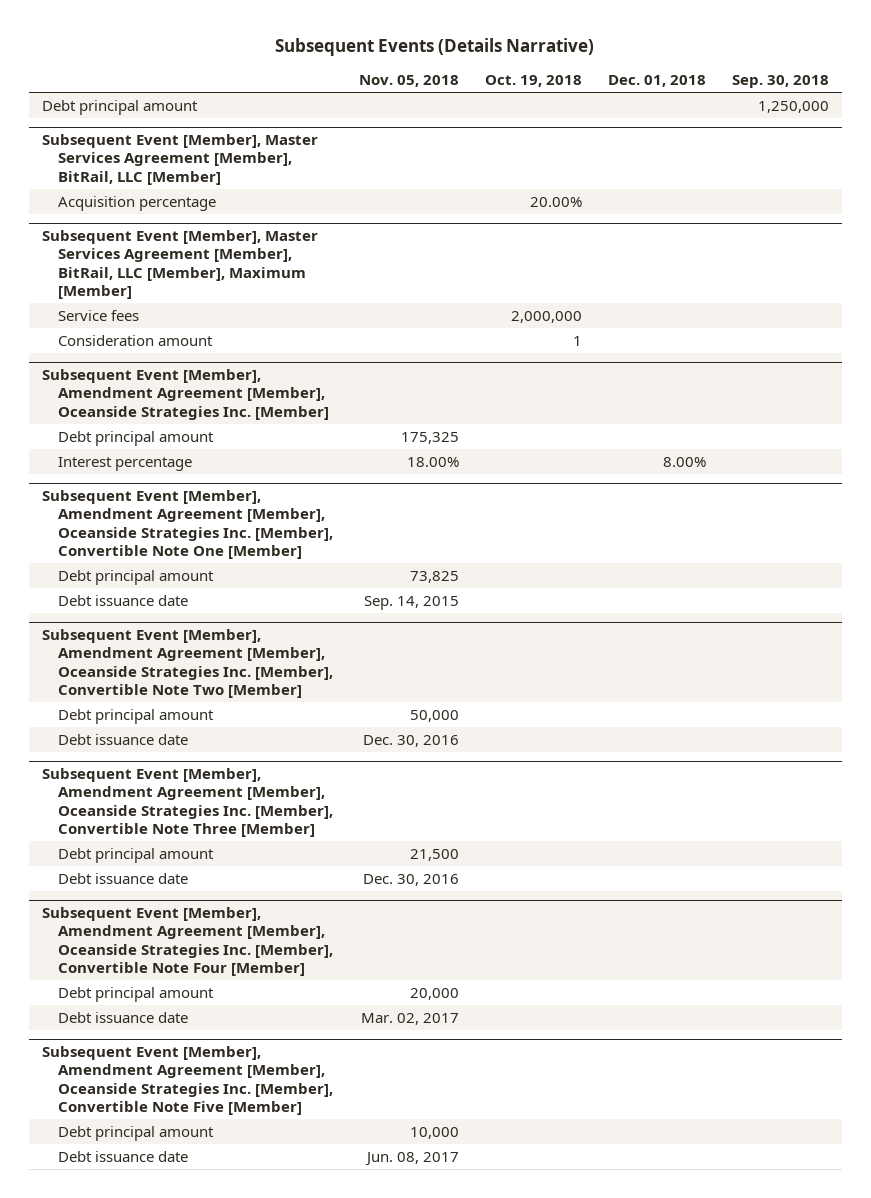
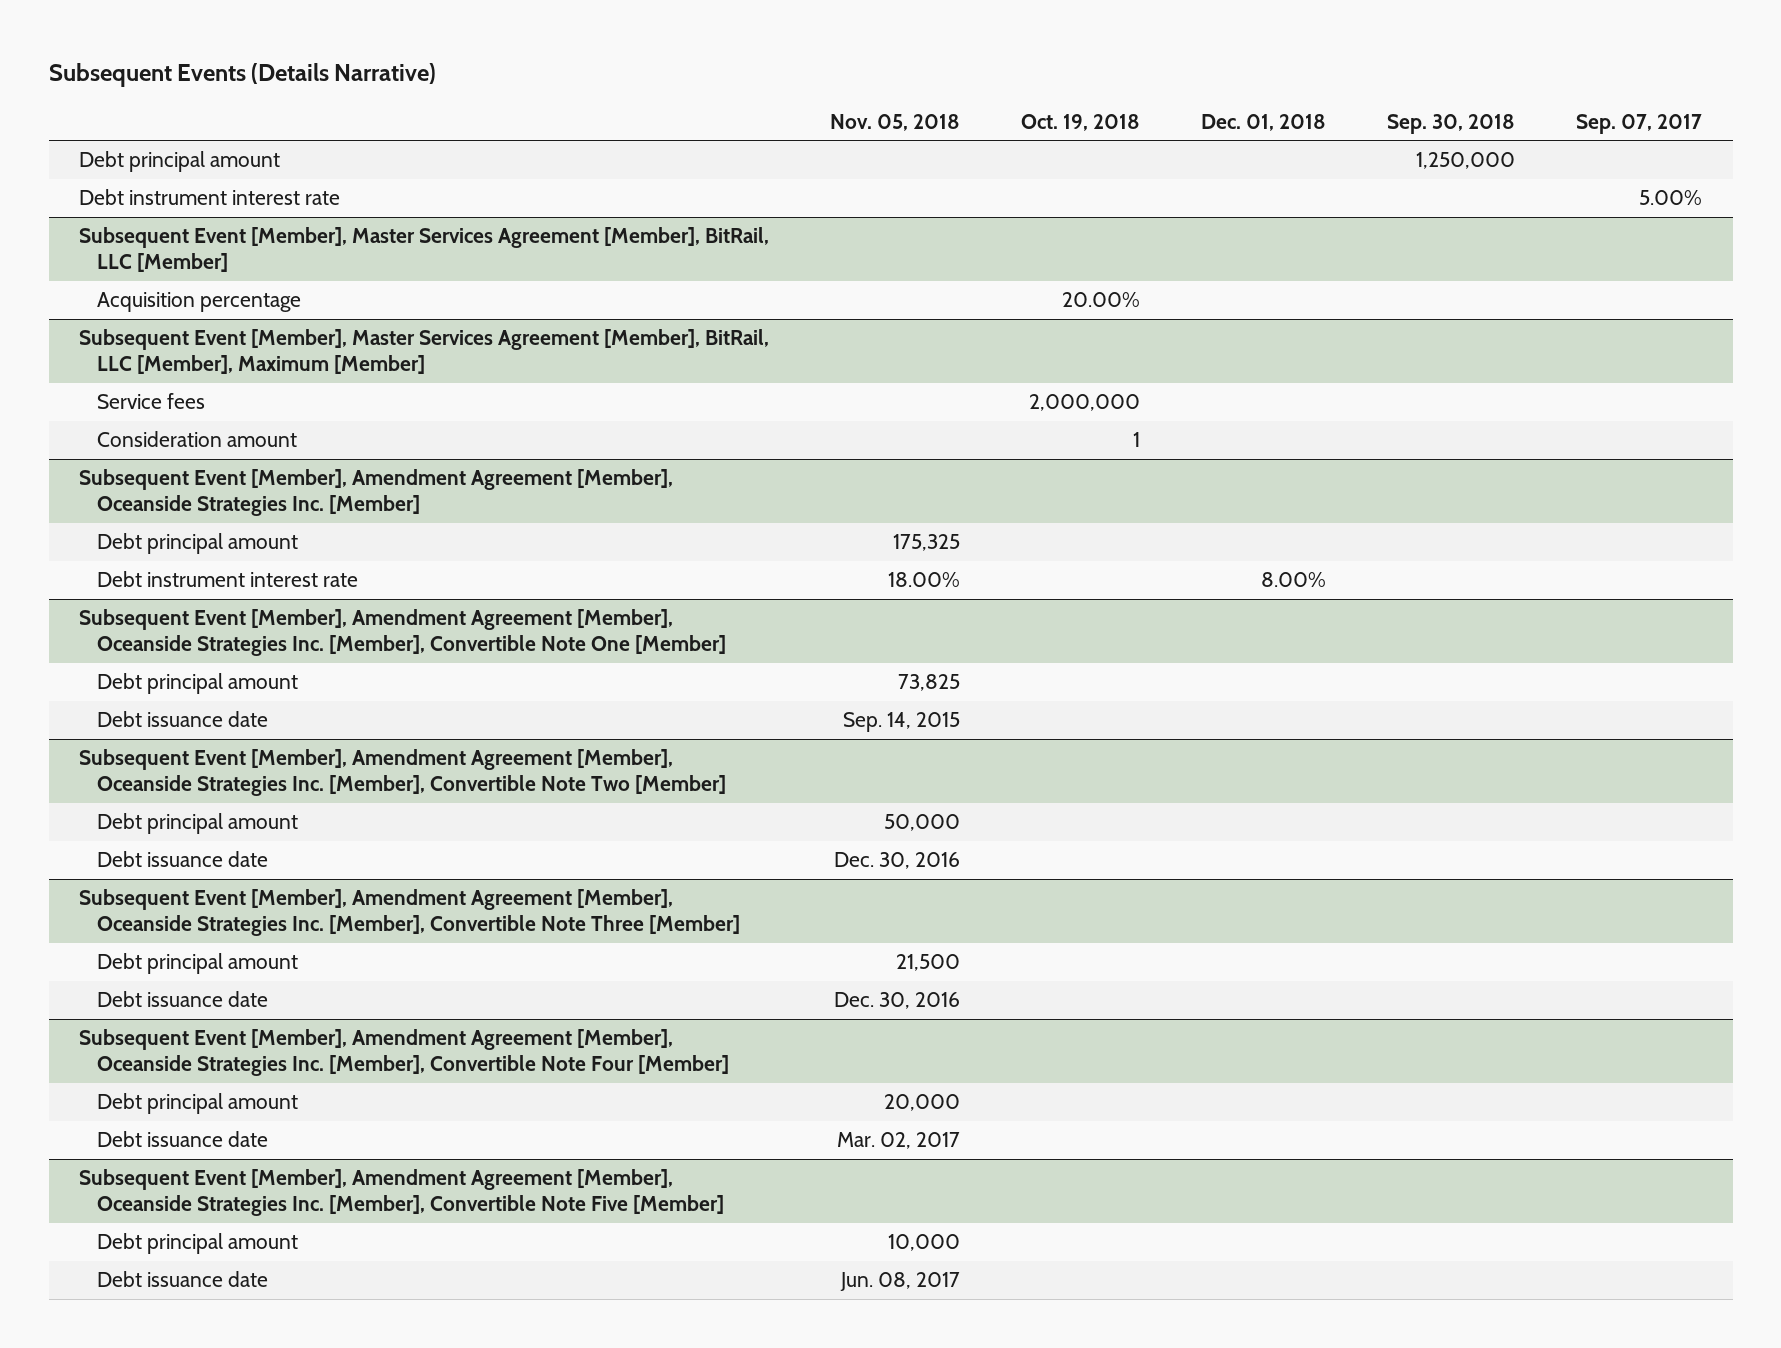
- | Nov. 05, 2018 | Oct. 19, 2018 | Dec. 01, 2018 | Sep. 30, 2018
+ | Nov. 05, 2018 | Oct. 19, 2018 | Dec. 01, 2018 | Sep. 30, 2018 | Sep. 07, 2017
+ Debt instrument interest rate | | | | | 5.00%
@ Subsequent Event [Member], Amendment Agreement [Member], Oceanside Strategies Inc. [Member]
- Interest percentage | 18.00% | | 8.00% |
+ Debt instrument interest rate | 18.00% | | 8.00% | |

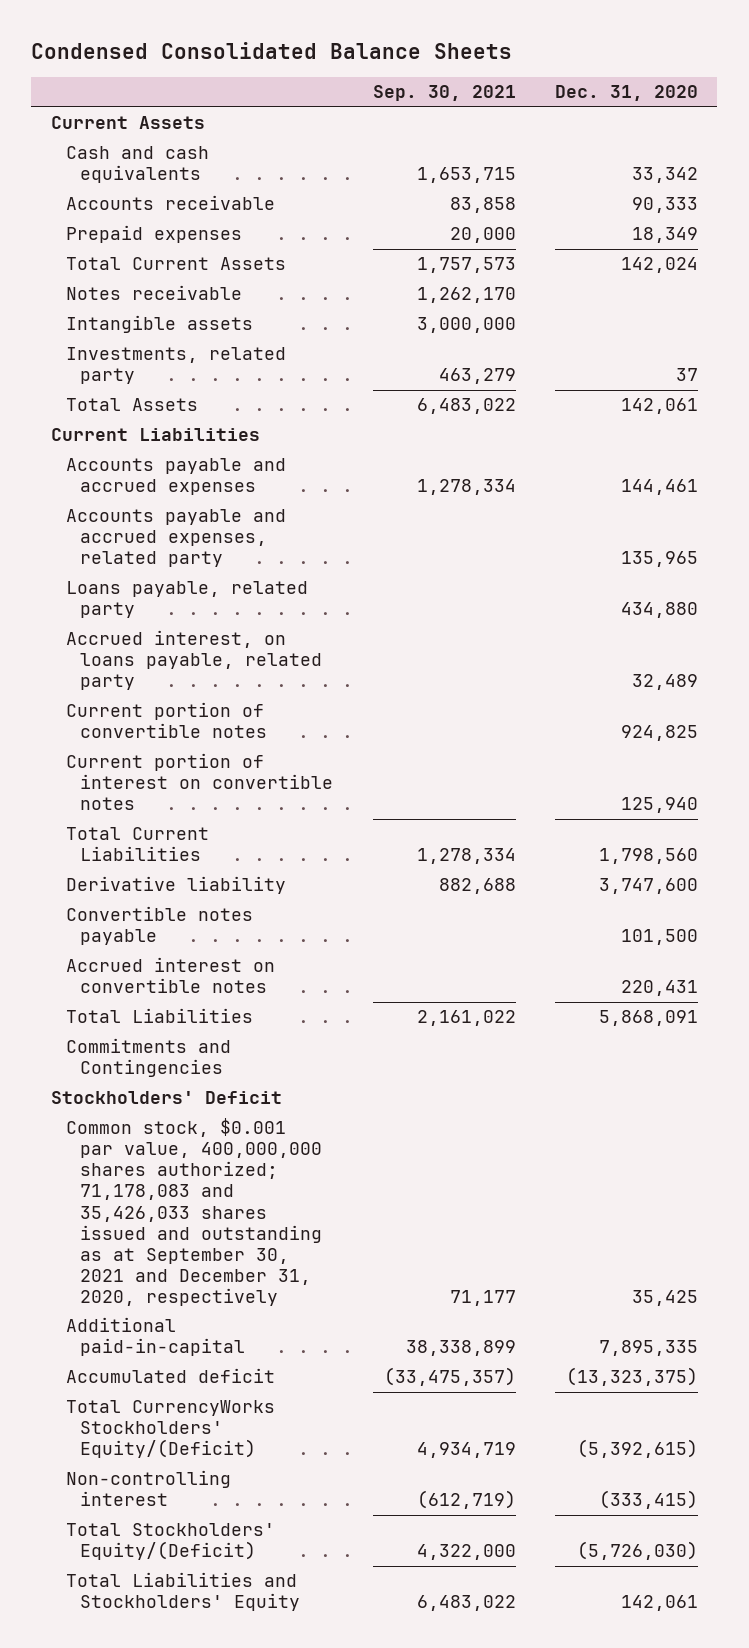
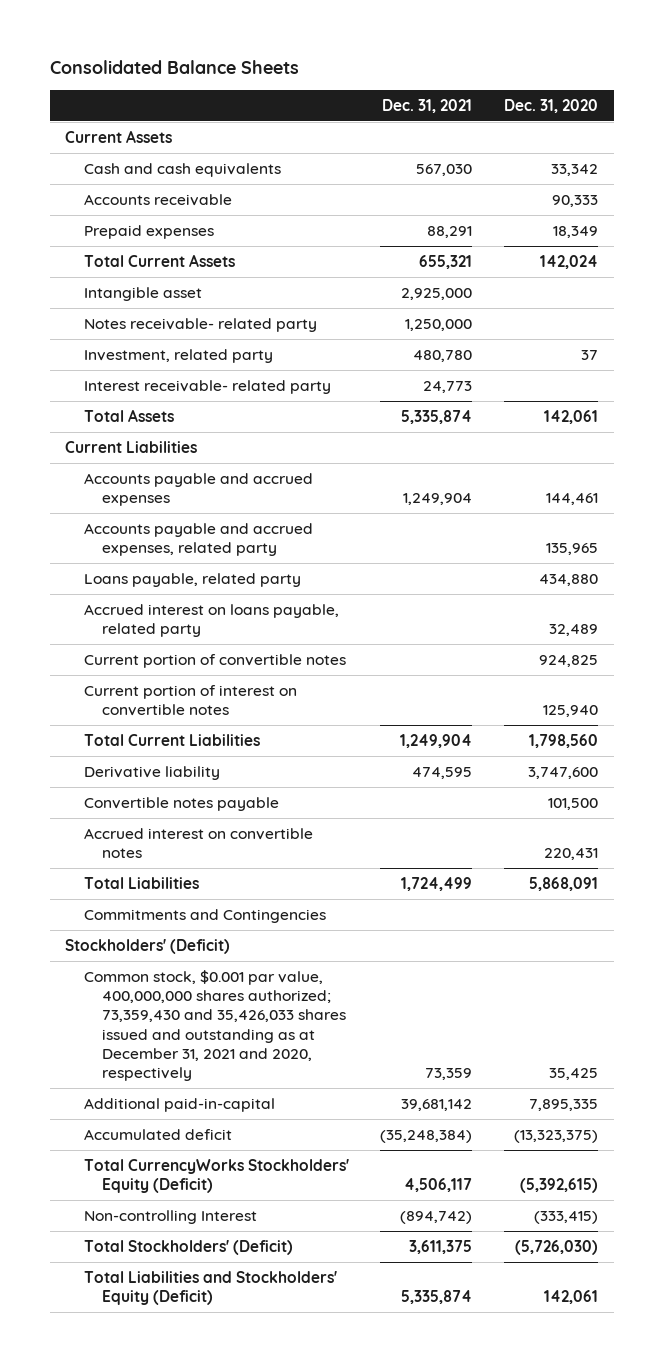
- Condensed Consolidated Balance Sheets
+ Consolidated Balance Sheets
- | Sep. 30, 2021 | Dec. 31, 2020
+ | Dec. 31, 2021 | Dec. 31, 2020
- Notes receivable | 1,262,170 |
- Intangible assets | 3,000,000 |
- Investments, related party | 463,279 | 37
+ Intangible asset | 2,925,000 |
+ Notes receivable- related party | 1,250,000 |
+ Investment, related party | 480,780 | 37
+ Interest receivable- related party | 24,773 |
- Accrued interest, on loans payable, related party | | 32,489
+ Accrued interest on loans payable, related party | | 32,489
- Stockholders' Deficit
- Common stock, $0.001 par value, 400,000,000 shares authorized; 71,178,083 and 35,426,033 shares issued and outstanding as at September 30, 2021 and December 31, 2020, respectively | 71,177 | 35,425
+ Stockholders' (Deficit)
+ Common stock, $0.001 par value, 400,000,000 shares authorized; 73,359,430 and 35,426,033 shares issued and outstanding as at December 31, 2021 and 2020, respectively | 73,359 | 35,425
- Total CurrencyWorks Stockholders' Equity/(Deficit) | 4,934,719 | (5,392,615)
- Non-controlling interest | (612,719) | (333,415)
- Total Stockholders' Equity/(Deficit) | 4,322,000 | (5,726,030)
- Total Liabilities and Stockholders' Equity | 6,483,022 | 142,061
+ Total CurrencyWorks Stockholders' Equity (Deficit) | 4,506,117 | (5,392,615)
+ Non-controlling Interest | (894,742) | (333,415)
+ Total Stockholders' (Deficit) | 3,611,375 | (5,726,030)
+ Total Liabilities and Stockholders' Equity (Deficit) | 5,335,874 | 142,061

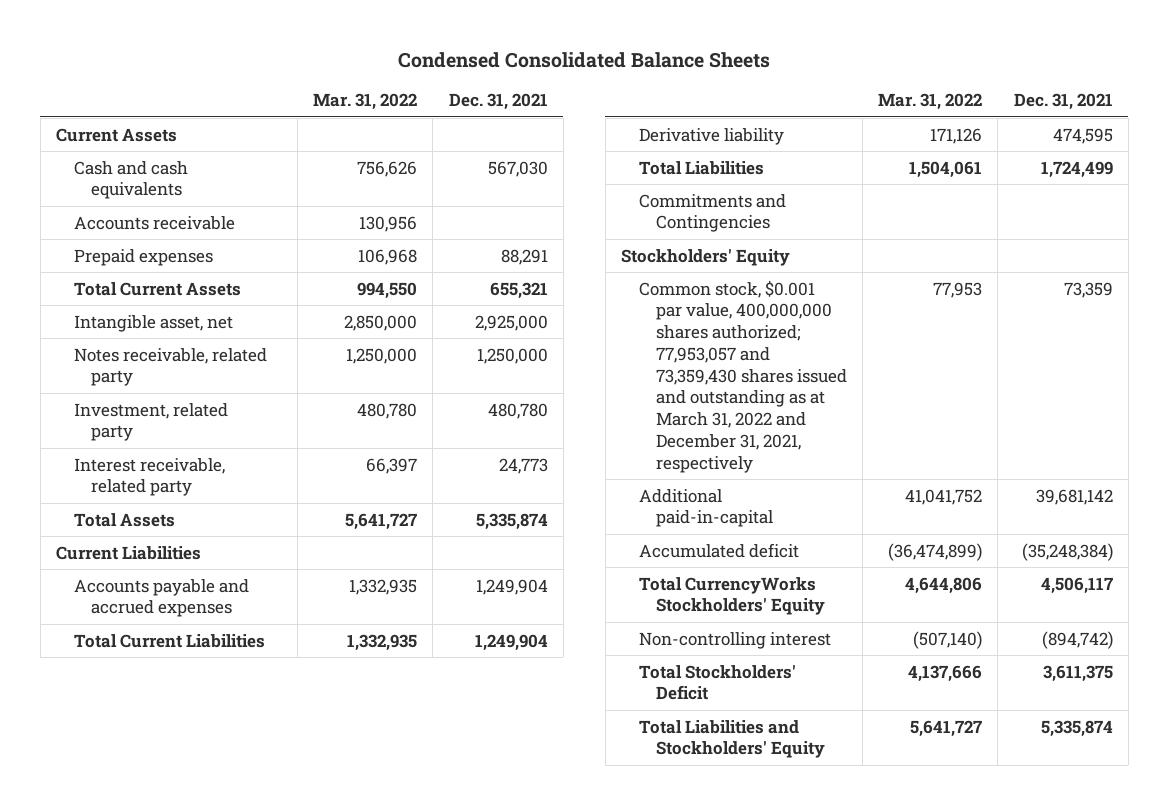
- Consolidated Balance Sheets
+ Condensed Consolidated Balance Sheets
- | Dec. 31, 2021 | Dec. 31, 2020
+ | Mar. 31, 2022 | Dec. 31, 2021
- Intangible asset | 2,925,000 |
- Notes receivable- related party | 1,250,000 |
+ Intangible asset, net | 2,850,000 | 2,925,000
+ Notes receivable, related party | 1,250,000 | 1,250,000
- Interest receivable- related party | 24,773 |
+ Interest receivable, related party | 66,397 | 24,773
- Accounts payable and accrued expenses, related party | | 135,965
- Loans payable, related party | | 434,880
- Accrued interest on loans payable, related party | | 32,489
- Current portion of convertible notes | | 924,825
- Current portion of interest on convertible notes | | 125,940
- Convertible notes payable | | 101,500
- Accrued interest on convertible notes | | 220,431
- Stockholders' (Deficit)
- Common stock, $0.001 par value, 400,000,000 shares authorized; 73,359,430 and 35,426,033 shares issued and outstanding as at December 31, 2021 and 2020, respectively | 73,359 | 35,425
+ Stockholders' Equity
+ Common stock, $0.001 par value, 400,000,000 shares authorized; 77,953,057 and 73,359,430 shares issued and outstanding as at March 31, 2022 and December 31, 2021, respectively | 77,953 | 73,359
- Total CurrencyWorks Stockholders' Equity (Deficit) | 4,506,117 | (5,392,615)
- Non-controlling Interest | (894,742) | (333,415)
- Total Stockholders' (Deficit) | 3,611,375 | (5,726,030)
- Total Liabilities and Stockholders' Equity (Deficit) | 5,335,874 | 142,061
+ Total CurrencyWorks Stockholders' Equity | 4,644,806 | 4,506,117
+ Non-controlling interest | (507,140) | (894,742)
+ Total Stockholders' Deficit | 4,137,666 | 3,611,375
+ Total Liabilities and Stockholders' Equity | 5,641,727 | 5,335,874

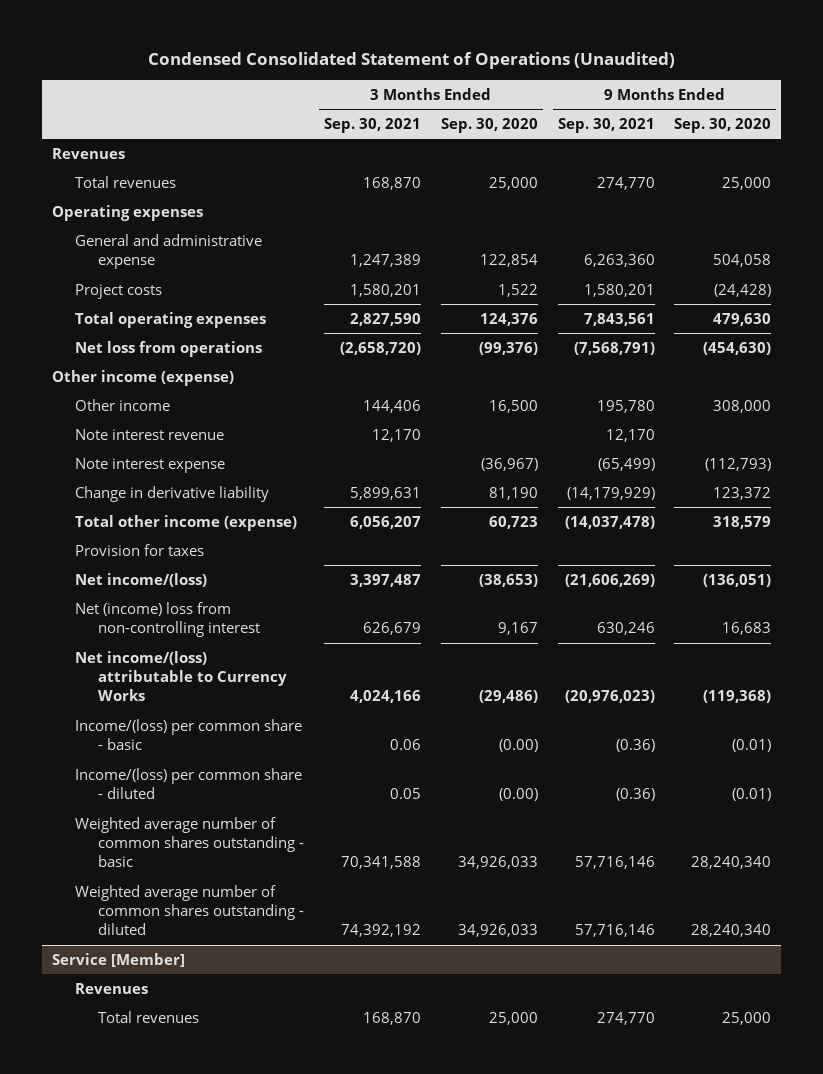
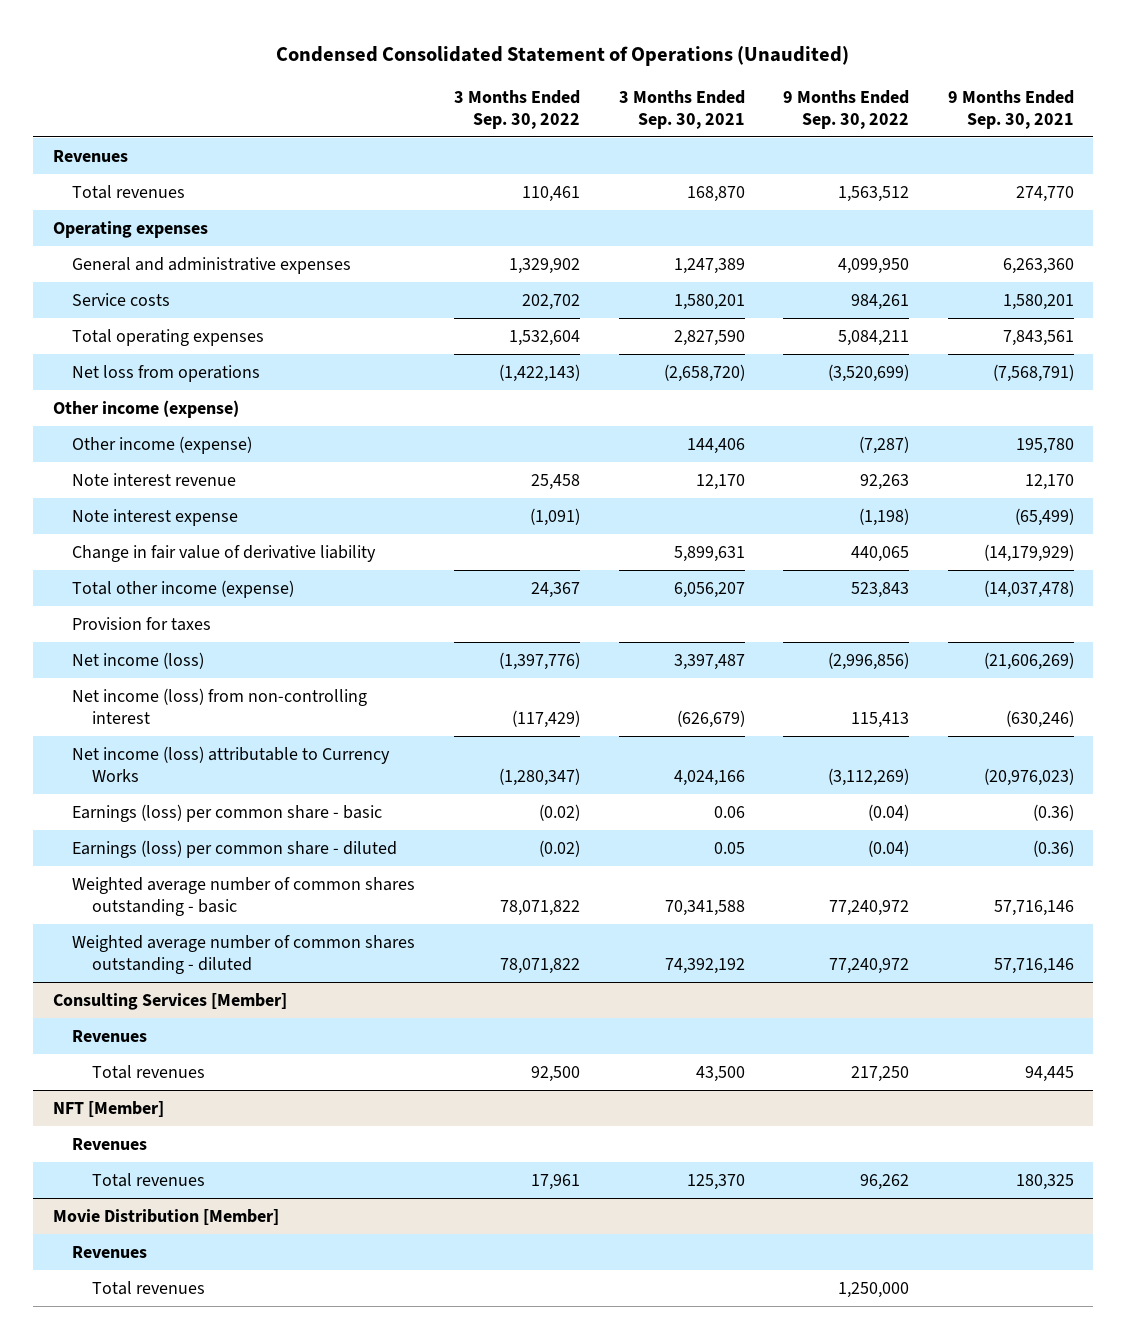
- | 3 Months Ended Sep. 30, 2021 | 3 Months Ended Sep. 30, 2020 | 9 Months Ended Sep. 30, 2021 | 9 Months Ended Sep. 30, 2020
+ | 3 Months Ended Sep. 30, 2022 | 3 Months Ended Sep. 30, 2021 | 9 Months Ended Sep. 30, 2022 | 9 Months Ended Sep. 30, 2021
- General and administrative expense | 1,247,389 | 122,854 | 6,263,360 | 504,058
- Project costs | 1,580,201 | 1,522 | 1,580,201 | (24,428)
+ General and administrative expenses | 1,329,902 | 1,247,389 | 4,099,950 | 6,263,360
+ Service costs | 202,702 | 1,580,201 | 984,261 | 1,580,201
- Other income | 144,406 | 16,500 | 195,780 | 308,000
+ Other income (expense) | | 144,406 | (7,287) | 195,780
- Change in derivative liability | 5,899,631 | 81,190 | (14,179,929) | 123,372
+ Change in fair value of derivative liability | | 5,899,631 | 440,065 | (14,179,929)
- Net income/(loss) | 3,397,487 | (38,653) | (21,606,269) | (136,051)
- Net (income) loss from non-controlling interest | 626,679 | 9,167 | 630,246 | 16,683
- Net income/(loss) attributable to Currency Works | 4,024,166 | (29,486) | (20,976,023) | (119,368)
- Income/(loss) per common share - basic | 0.06 | (0.00) | (0.36) | (0.01)
- Income/(loss) per common share - diluted | 0.05 | (0.00) | (0.36) | (0.01)
+ Net income (loss) | (1,397,776) | 3,397,487 | (2,996,856) | (21,606,269)
+ Net income (loss) from non-controlling interest | (117,429) | (626,679) | 115,413 | (630,246)
+ Net income (loss) attributable to Currency Works | (1,280,347) | 4,024,166 | (3,112,269) | (20,976,023)
+ Earnings (loss) per common share - basic | (0.02) | 0.06 | (0.04) | (0.36)
+ Earnings (loss) per common share - diluted | (0.02) | 0.05 | (0.04) | (0.36)
- Service [Member]
+ Consulting Services [Member]
- Total revenues | 168,870 | 25,000 | 274,770 | 25,000
+ Total revenues | 92,500 | 43,500 | 217,250 | 94,445
+ NFT [Member]
+ Revenues
+ Total revenues | 17,961 | 125,370 | 96,262 | 180,325
+ Movie Distribution [Member]
+ Revenues
+ Total revenues | | | 1,250,000 |

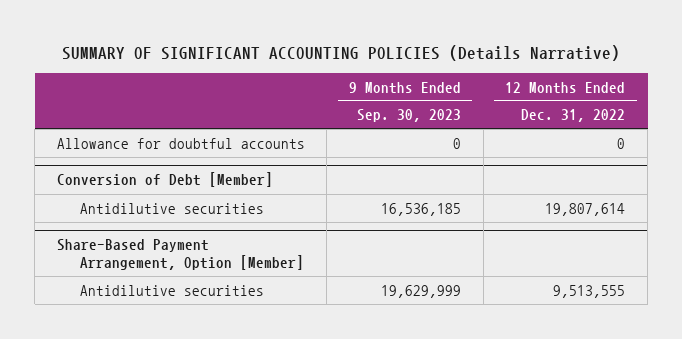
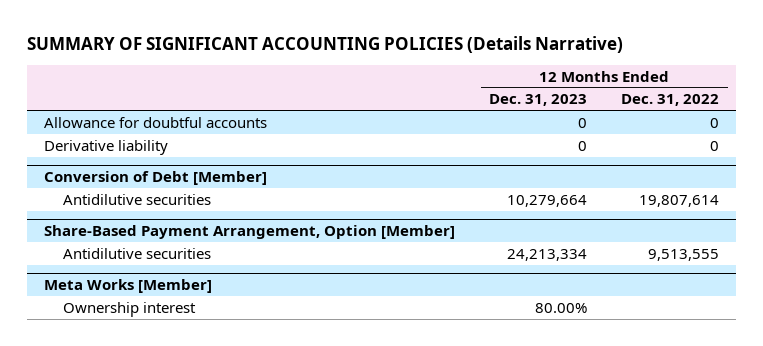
- | 9 Months Ended Sep. 30, 2023 | 12 Months Ended Dec. 31, 2022
+ | 12 Months Ended Dec. 31, 2023 | 12 Months Ended Dec. 31, 2022
+ Derivative liability | 0 | 0
+ Meta Works [Member]
+ Ownership interest | 80.00% |

